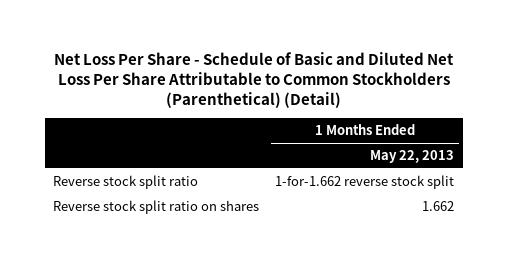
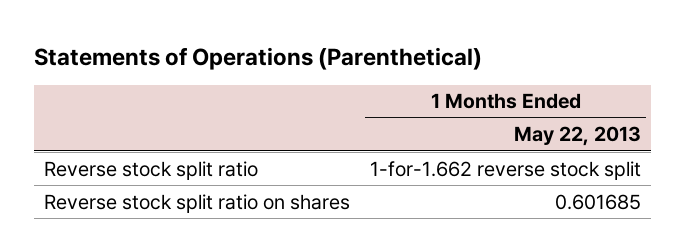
- Net Loss Per Share - Schedule of Basic and Diluted Net Loss Per Share Attributable to Common Stockholders (Parenthetical) (Detail)
+ Statements of Operations (Parenthetical)
- Reverse stock split ratio on shares | 1.662
+ Reverse stock split ratio on shares | 0.601685

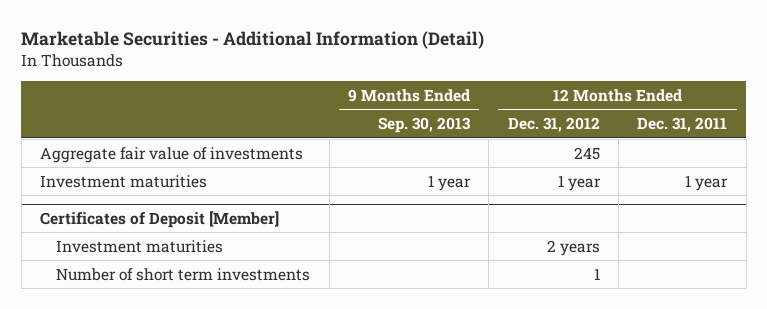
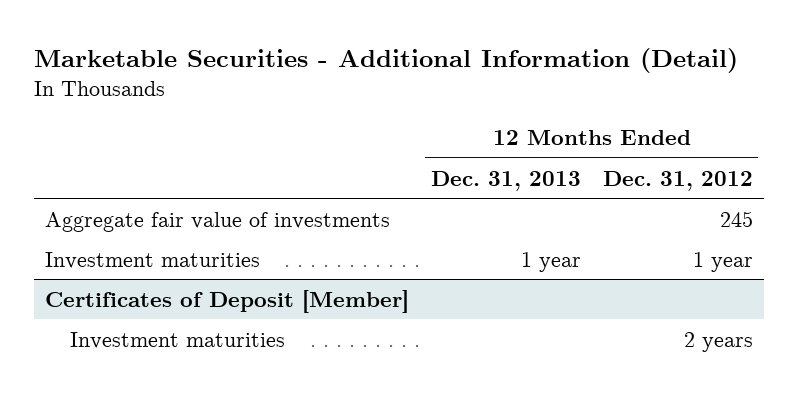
- | 9 Months Ended Sep. 30, 2013 | 12 Months Ended Dec. 31, 2012 | 12 Months Ended Dec. 31, 2011
+ | 12 Months Ended Dec. 31, 2013 | 12 Months Ended Dec. 31, 2012
@ Certificates of Deposit [Member]
- Number of short term investments | | 1 |

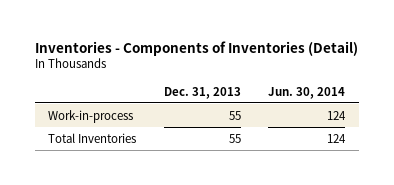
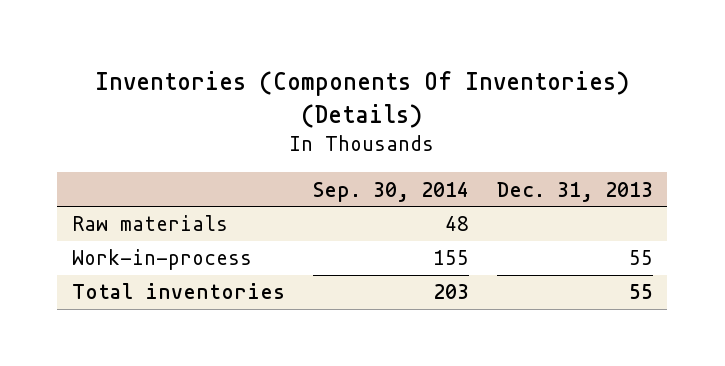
- Inventories - Components of Inventories (Detail)
+ Inventories (Components Of Inventories) (Details)
- | Dec. 31, 2013 | Jun. 30, 2014
+ | Sep. 30, 2014 | Dec. 31, 2013
+ Raw materials | 48 |
- Total Inventories | 55 | 124
+ Total inventories | 203 | 55

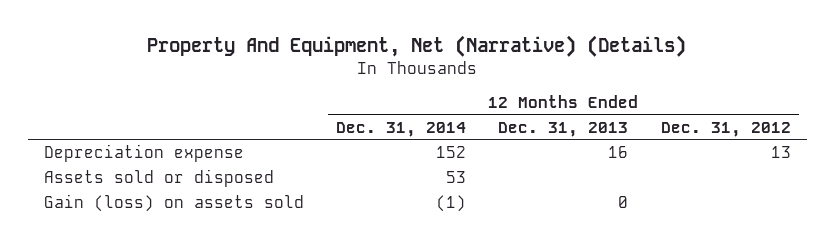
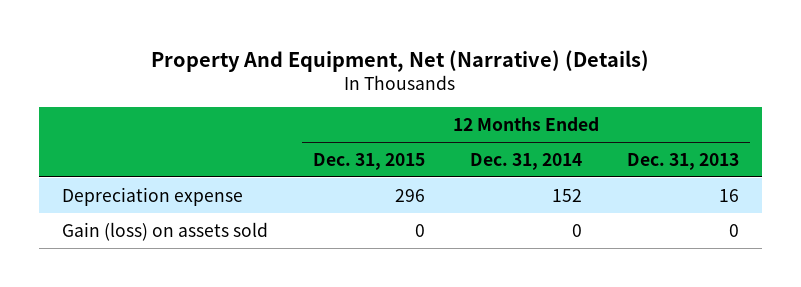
- | 12 Months Ended Dec. 31, 2014 | 12 Months Ended Dec. 31, 2013 | 12 Months Ended Dec. 31, 2012
+ | 12 Months Ended Dec. 31, 2015 | 12 Months Ended Dec. 31, 2014 | 12 Months Ended Dec. 31, 2013
- Assets sold or disposed | 53 | |
- Gain (loss) on assets sold | (1) | 0 |
+ Gain (loss) on assets sold | 0 | 0 | 0

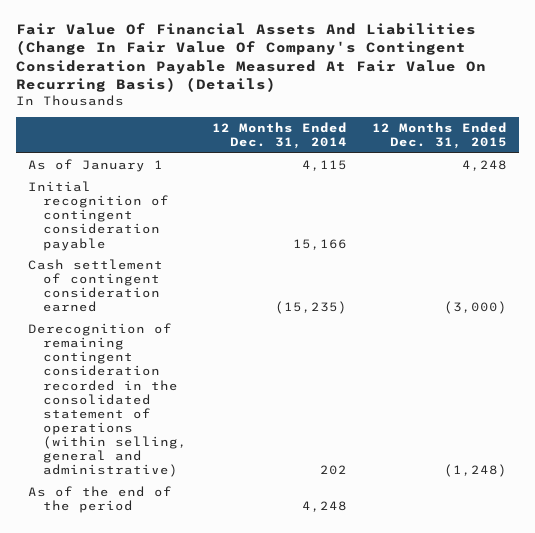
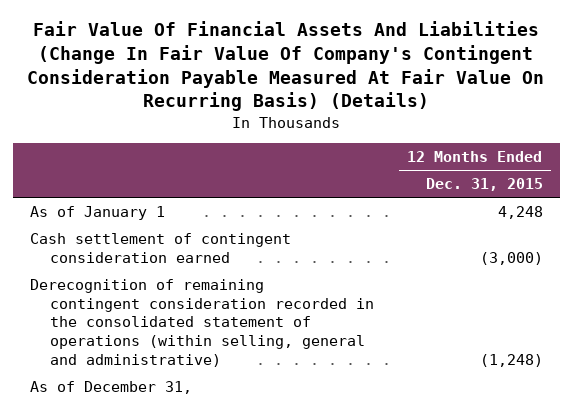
- | 12 Months Ended Dec. 31, 2014 | 12 Months Ended Dec. 31, 2015
+ | 12 Months Ended Dec. 31, 2015
- Initial recognition of contingent consideration payable | 15,166 |
- As of the end of the period | 4,248 |
+ As of December 31,

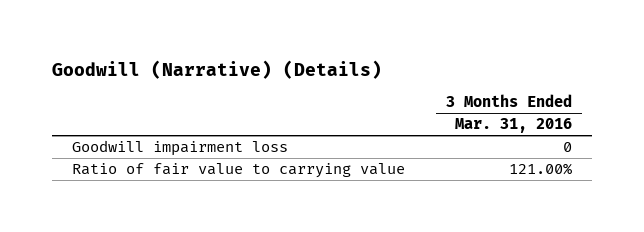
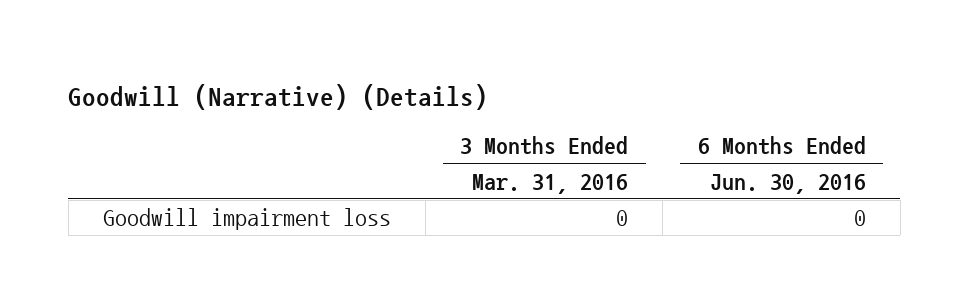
- | 3 Months Ended Mar. 31, 2016
+ | 3 Months Ended Mar. 31, 2016 | 6 Months Ended Jun. 30, 2016
- Ratio of fair value to carrying value | 121.00%

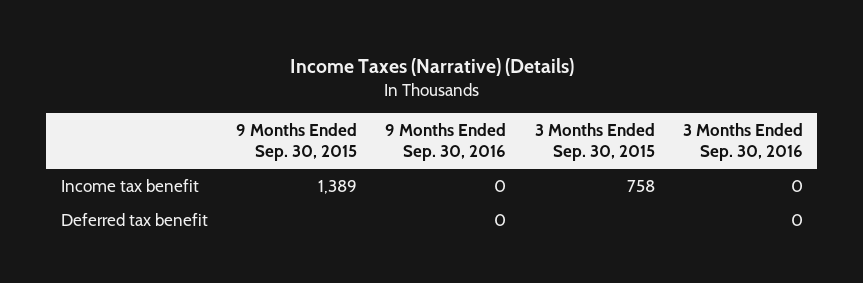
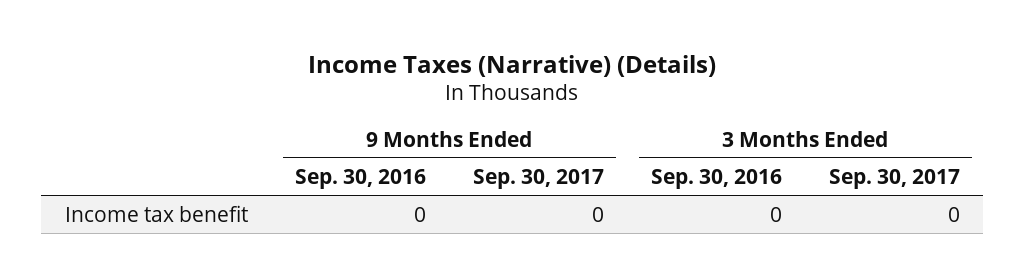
- | 9 Months Ended Sep. 30, 2015 | 9 Months Ended Sep. 30, 2016 | 3 Months Ended Sep. 30, 2015 | 3 Months Ended Sep. 30, 2016
+ | 9 Months Ended Sep. 30, 2016 | 9 Months Ended Sep. 30, 2017 | 3 Months Ended Sep. 30, 2016 | 3 Months Ended Sep. 30, 2017
- Deferred tax benefit | | 0 | | 0

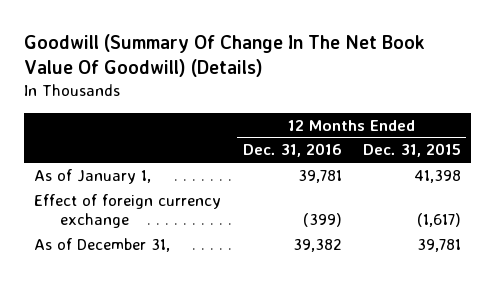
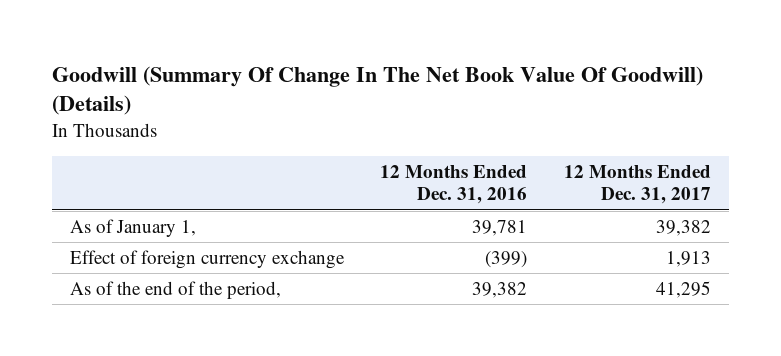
- | 12 Months Ended Dec. 31, 2016 | 12 Months Ended Dec. 31, 2015
+ | 12 Months Ended Dec. 31, 2016 | 12 Months Ended Dec. 31, 2017
- As of December 31, | 39,382 | 39,781
+ As of the end of the period, | 39,382 | 41,295

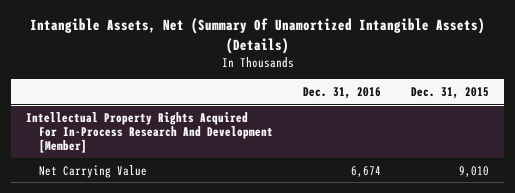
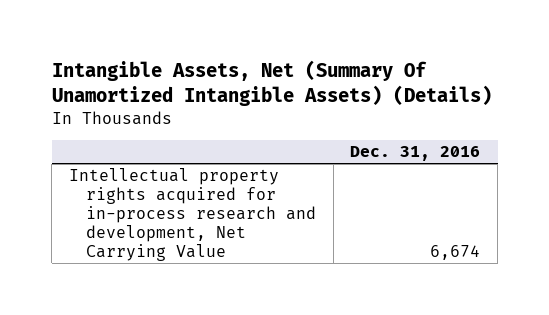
- | Dec. 31, 2016 | Dec. 31, 2015
+ | Dec. 31, 2016
- Intellectual Property Rights Acquired For In-Process Research And Development [Member]
- Net Carrying Value | 6,674 | 9,010
+ Intellectual property rights acquired for in-process research and development, Net Carrying Value | 6,674

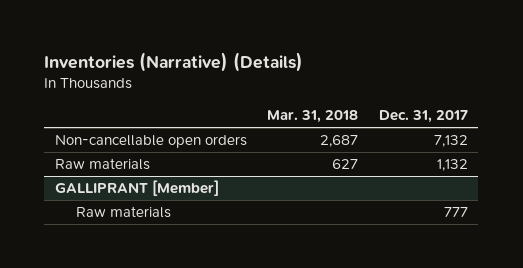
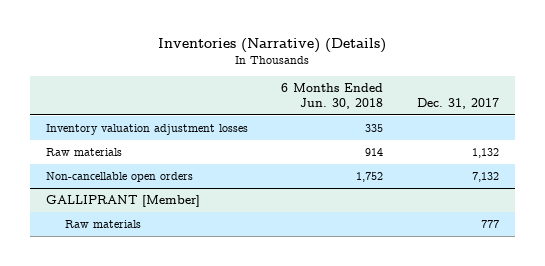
- | Mar. 31, 2018 | Dec. 31, 2017
+ | 6 Months Ended Jun. 30, 2018 | Dec. 31, 2017
+ Inventory valuation adjustment losses | 335 |
moved down: Non-cancellable open orders | 1,752 | 7,132

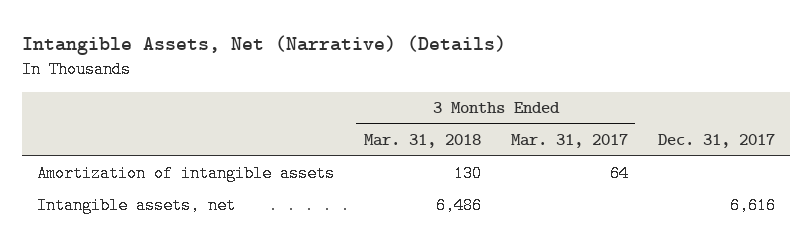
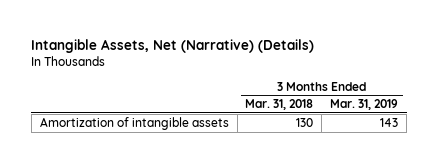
- | 3 Months Ended Mar. 31, 2018 | 3 Months Ended Mar. 31, 2017 | Dec. 31, 2017
+ | 3 Months Ended Mar. 31, 2018 | 3 Months Ended Mar. 31, 2019
- Intangible assets, net | 6,486 | | 6,616

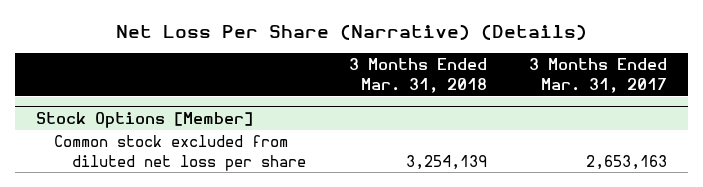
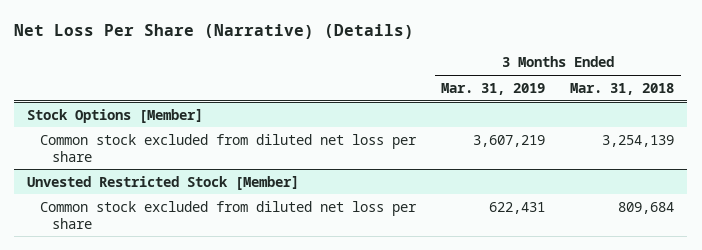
- | 3 Months Ended Mar. 31, 2018 | 3 Months Ended Mar. 31, 2017
+ | 3 Months Ended Mar. 31, 2019 | 3 Months Ended Mar. 31, 2018
+ Unvested Restricted Stock [Member]
+ Common stock excluded from diluted net loss per share | 622,431 | 809,684

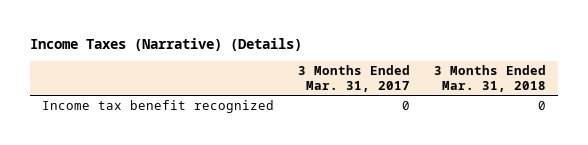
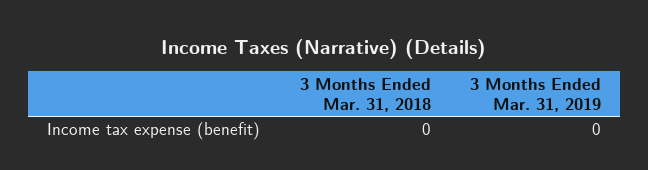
- | 3 Months Ended Mar. 31, 2017 | 3 Months Ended Mar. 31, 2018
+ | 3 Months Ended Mar. 31, 2018 | 3 Months Ended Mar. 31, 2019
- Income tax benefit recognized | 0 | 0
+ Income tax expense (benefit) | 0 | 0

